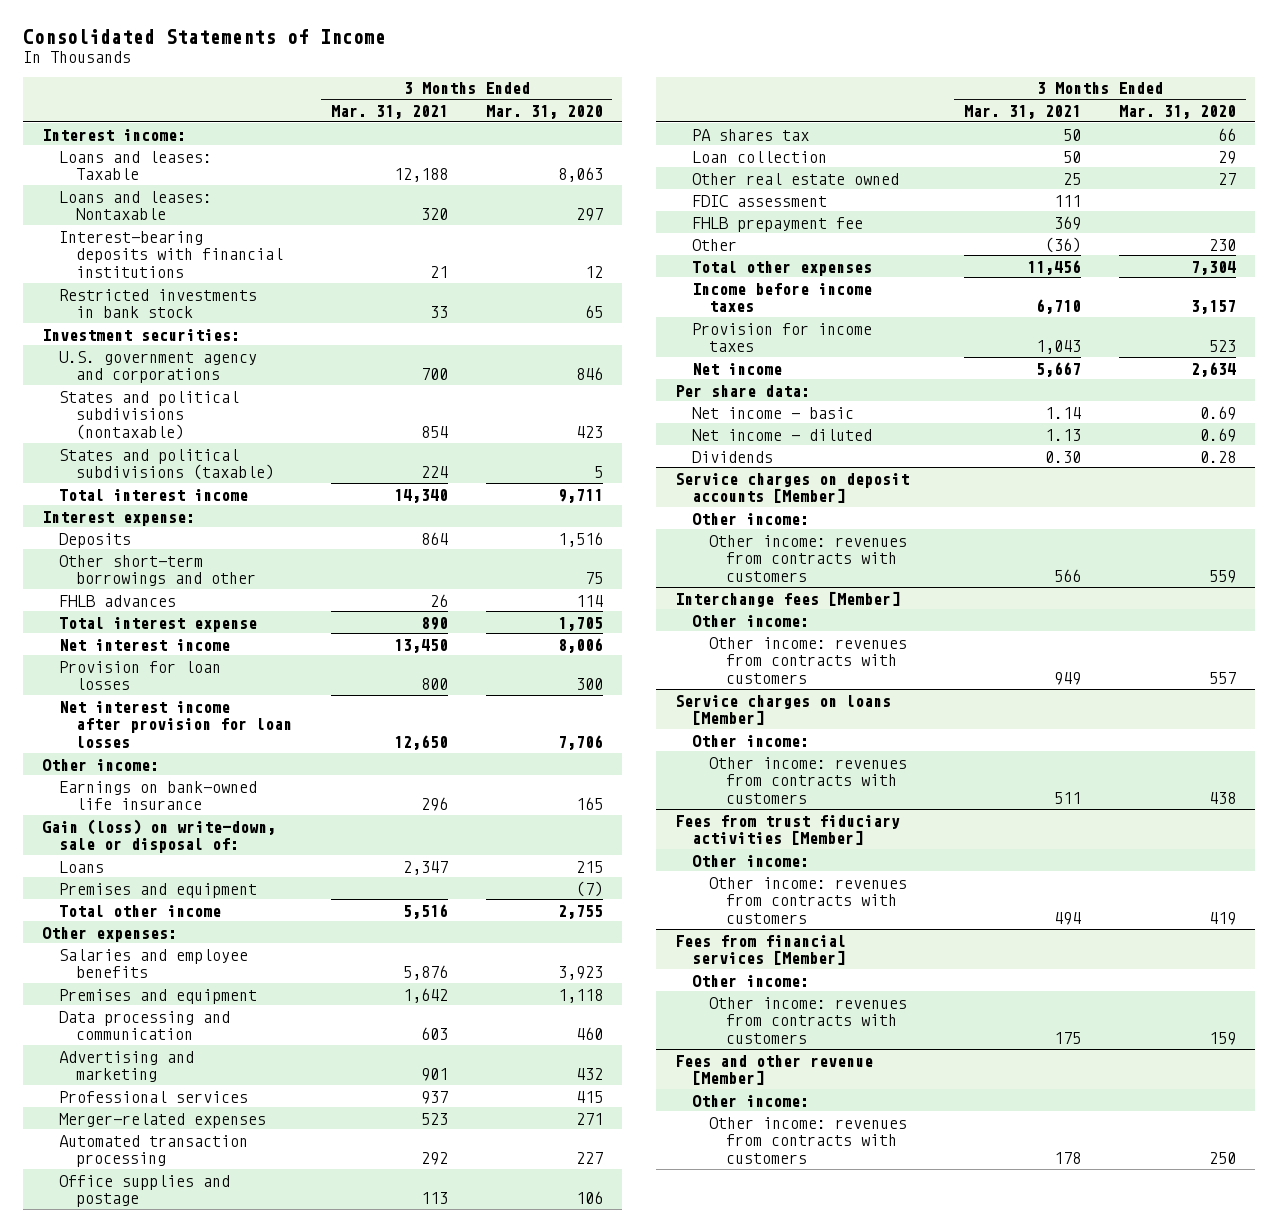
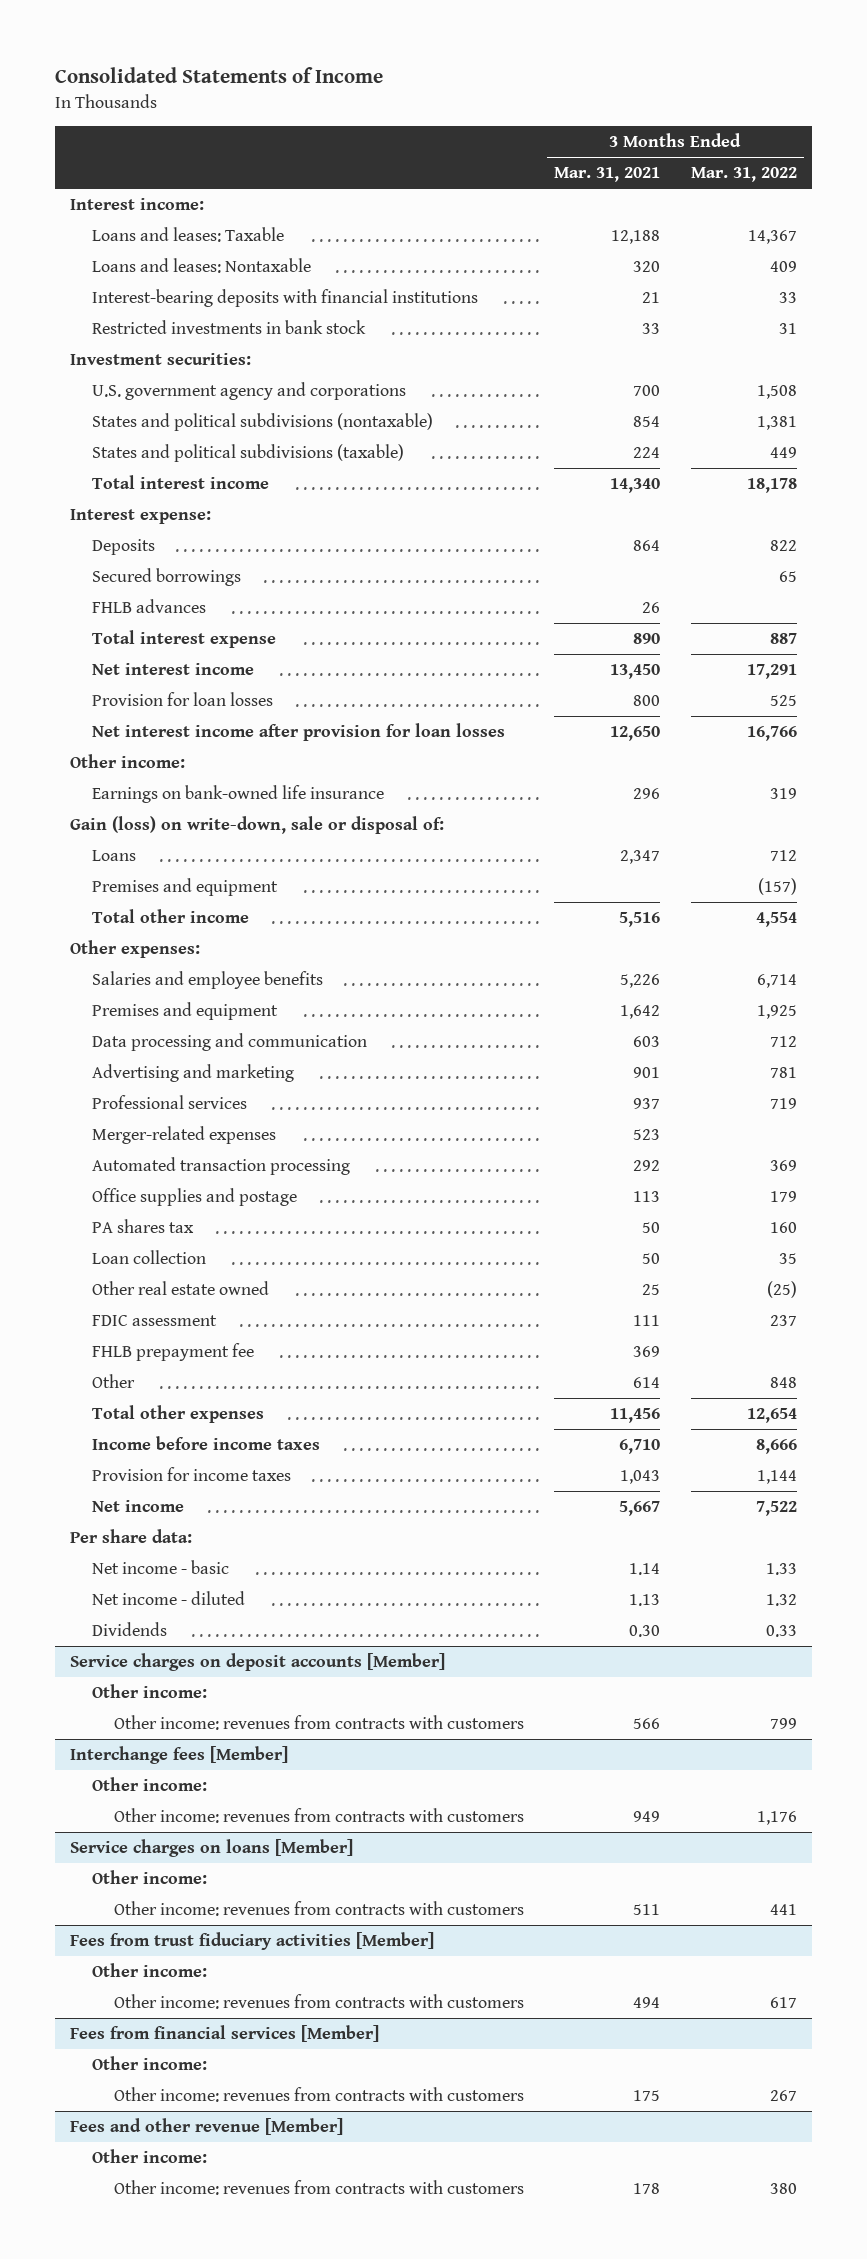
- | 3 Months Ended Mar. 31, 2021 | 3 Months Ended Mar. 31, 2020
+ | 3 Months Ended Mar. 31, 2021 | 3 Months Ended Mar. 31, 2022
- Other short-term borrowings and other | | 75
+ Secured borrowings | | 65
- Salaries and employee benefits | 5,876 | 3,923
+ Salaries and employee benefits | 5,226 | 6,714
- Other | (36) | 230
+ Other | 614 | 848

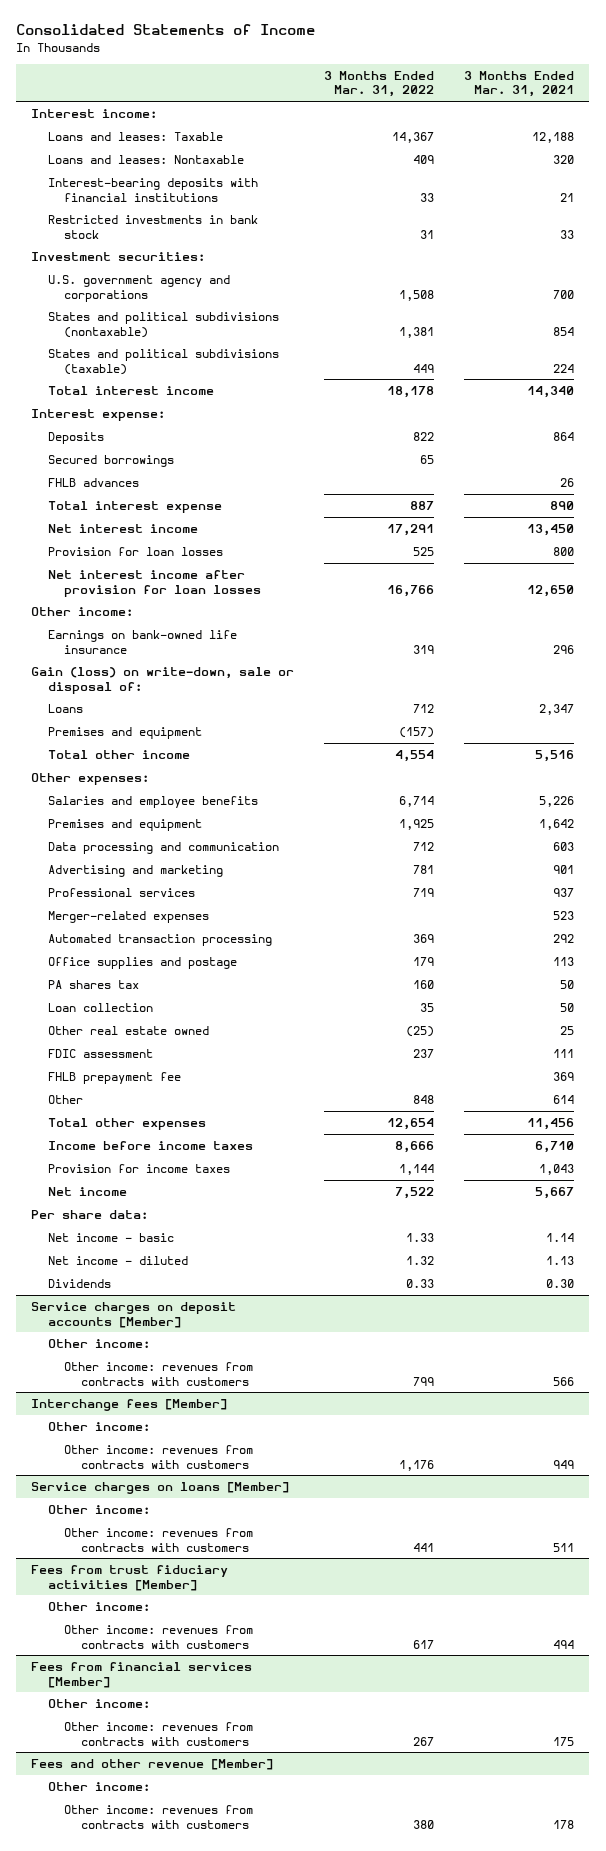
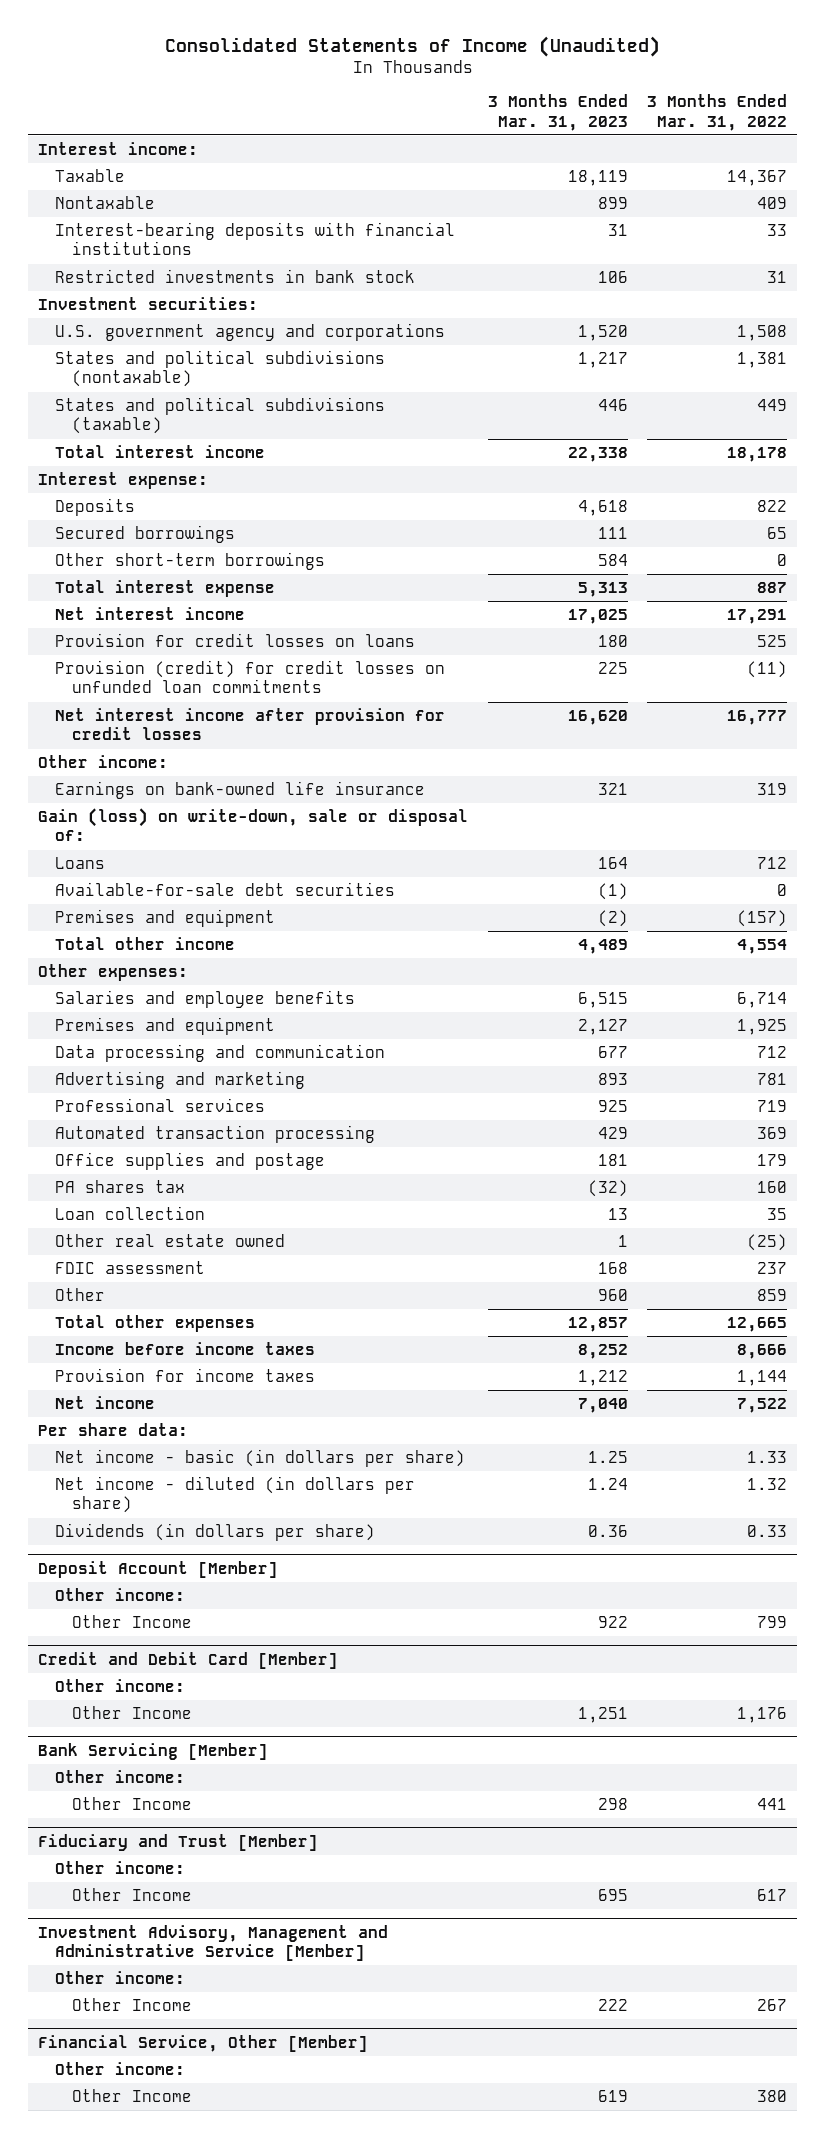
- Consolidated Statements of Income
+ Consolidated Statements of Income (Unaudited)
- | 3 Months Ended Mar. 31, 2022 | 3 Months Ended Mar. 31, 2021
+ | 3 Months Ended Mar. 31, 2023 | 3 Months Ended Mar. 31, 2022
- Loans and leases: Taxable | 14,367 | 12,188
- Loans and leases: Nontaxable | 409 | 320
+ Taxable | 18,119 | 14,367
+ Nontaxable | 899 | 409
- FHLB advances | | 26
+ Other short-term borrowings | 584 | 0
- Provision for loan losses | 525 | 800
- Net interest income after provision for loan losses | 16,766 | 12,650
+ Provision for credit losses on loans | 180 | 525
+ Provision (credit) for credit losses on unfunded loan commitments | 225 | (11)
+ Net interest income after provision for credit losses | 16,620 | 16,777
+ Available-for-sale debt securities | (1) | 0
- Merger-related expenses | | 523
- FHLB prepayment fee | | 369
- Other | 848 | 614
- Total other expenses | 12,654 | 11,456
+ Other | 960 | 859
+ Total other expenses | 12,857 | 12,665
- Net income - basic | 1.33 | 1.14
- Net income - diluted | 1.32 | 1.13
- Dividends | 0.33 | 0.30
- Service charges on deposit accounts [Member]
+ Net income - basic (in dollars per share) | 1.25 | 1.33
+ Net income - diluted (in dollars per share) | 1.24 | 1.32
+ Dividends (in dollars per share) | 0.36 | 0.33
+ Deposit Account [Member]
- Other income: revenues from contracts with customers | 799 | 566
- Interchange fees [Member]
+ Other Income | 922 | 799
+ Credit and Debit Card [Member]
- Other income: revenues from contracts with customers | 1,176 | 949
- Service charges on loans [Member]
+ Other Income | 1,251 | 1,176
+ Bank Servicing [Member]
- Other income: revenues from contracts with customers | 441 | 511
- Fees from trust fiduciary activities [Member]
+ Other Income | 298 | 441
+ Fiduciary and Trust [Member]
- Other income: revenues from contracts with customers | 617 | 494
- Fees from financial services [Member]
+ Other Income | 695 | 617
+ Investment Advisory, Management and Administrative Service [Member]
- Other income: revenues from contracts with customers | 267 | 175
- Fees and other revenue [Member]
+ Other Income | 222 | 267
+ Financial Service, Other [Member]
- Other income: revenues from contracts with customers | 380 | 178
+ Other Income | 619 | 380

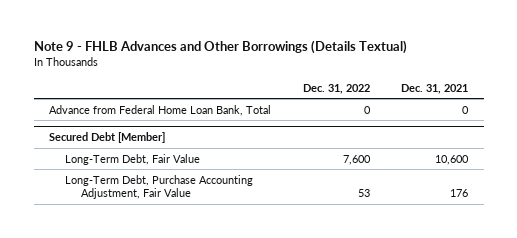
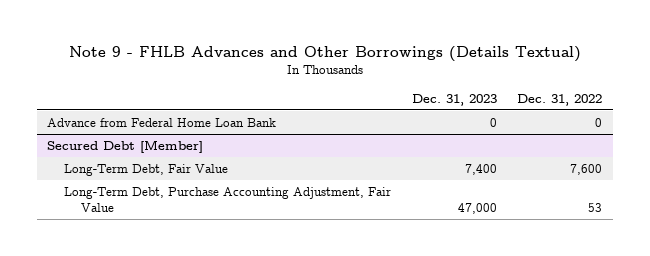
- | Dec. 31, 2022 | Dec. 31, 2021
+ | Dec. 31, 2023 | Dec. 31, 2022
- Advance from Federal Home Loan Bank, Total | 0 | 0
+ Advance from Federal Home Loan Bank | 0 | 0

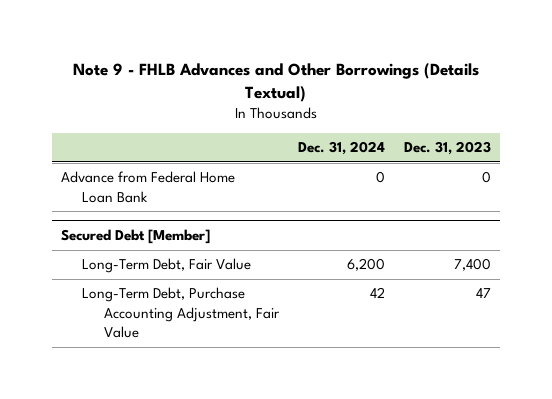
- | Dec. 31, 2023 | Dec. 31, 2022
+ | Dec. 31, 2024 | Dec. 31, 2023
@ Secured Debt [Member]
- Long-Term Debt, Purchase Accounting Adjustment, Fair Value | 47,000 | 53
+ Long-Term Debt, Purchase Accounting Adjustment, Fair Value | 42 | 47

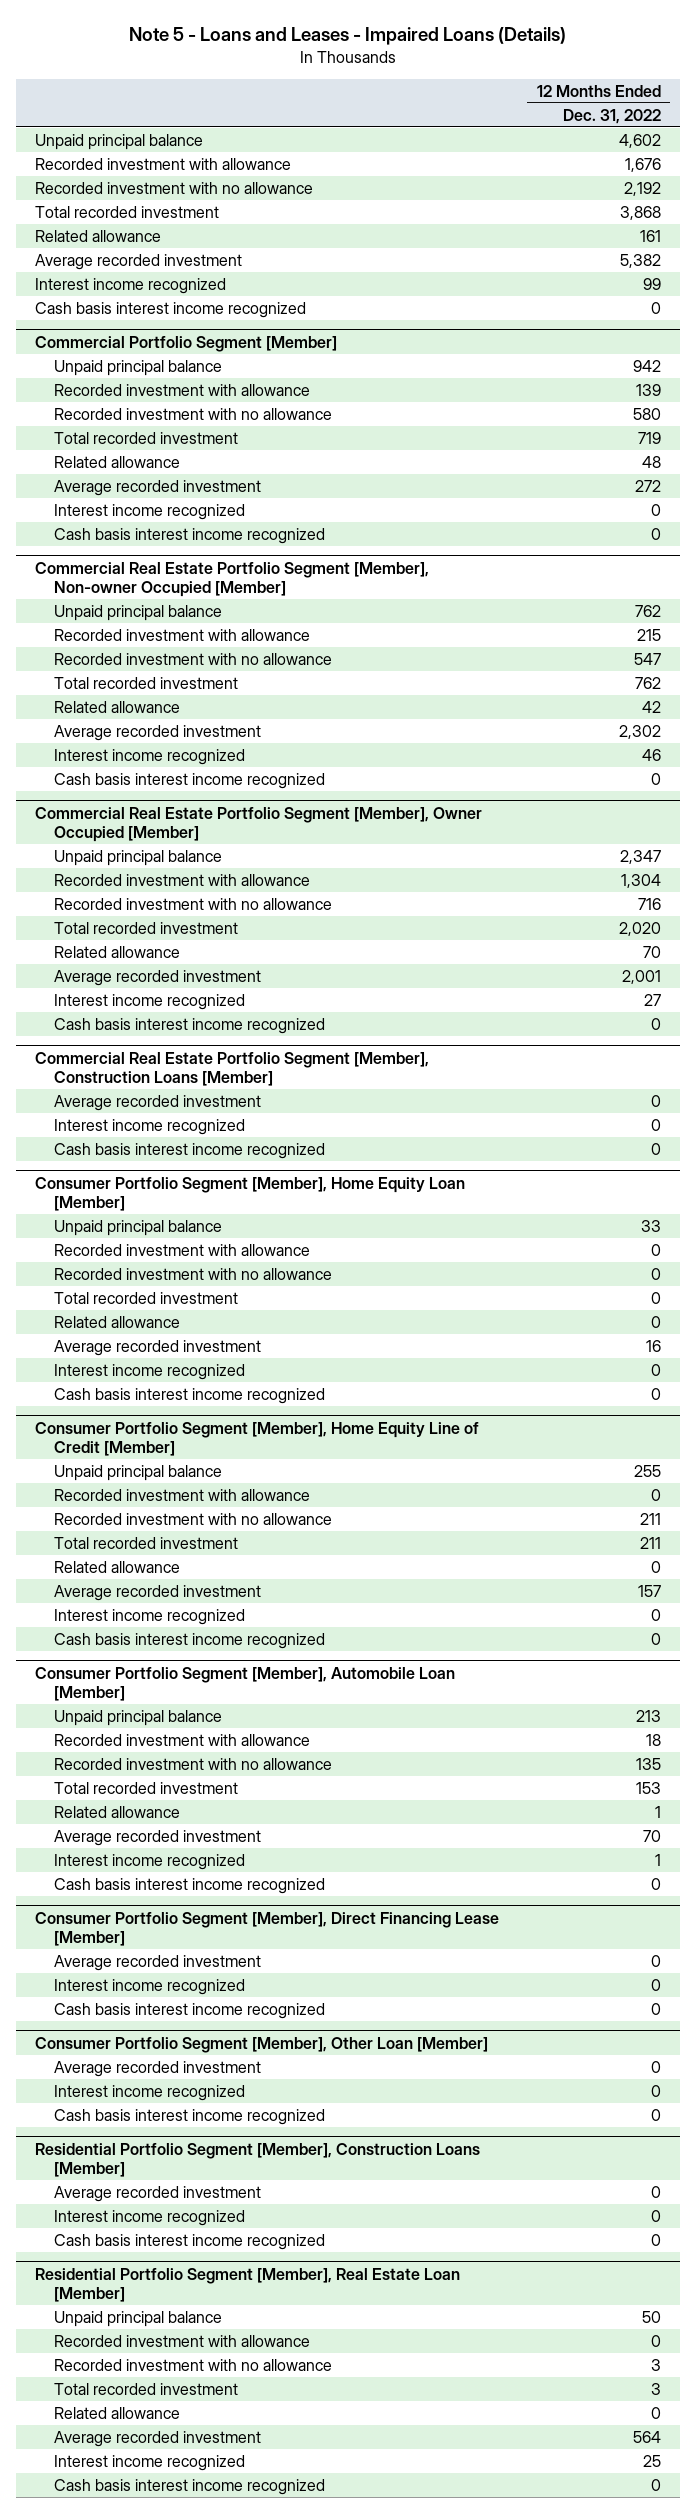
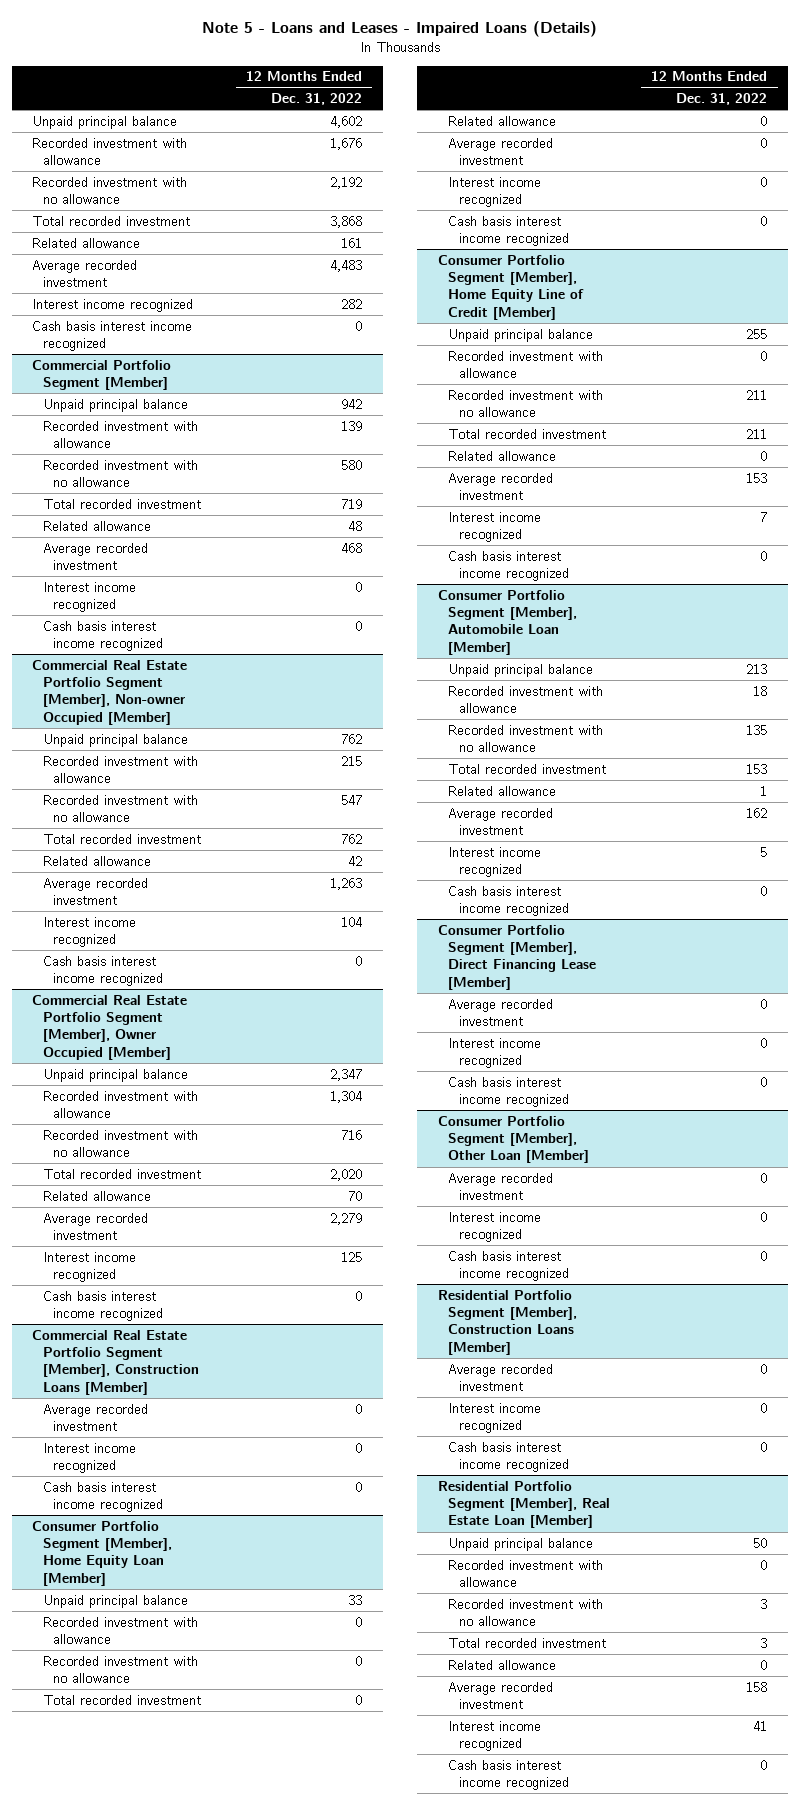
- Average recorded investment | 5,382
- Interest income recognized | 99
+ Average recorded investment | 4,483
+ Interest income recognized | 282
@ Commercial Portfolio Segment [Member]
- Average recorded investment | 272
+ Average recorded investment | 468
@ Commercial Real Estate Portfolio Segment [Member], Non-owner Occupied [Member]
- Average recorded investment | 2,302
- Interest income recognized | 46
+ Average recorded investment | 1,263
+ Interest income recognized | 104
@ Commercial Real Estate Portfolio Segment [Member], Owner Occupied [Member]
- Average recorded investment | 2,001
- Interest income recognized | 27
+ Average recorded investment | 2,279
+ Interest income recognized | 125
@ Consumer Portfolio Segment [Member], Home Equity Loan [Member]
- Average recorded investment | 16
+ Average recorded investment | 0
@ Consumer Portfolio Segment [Member], Home Equity Line of Credit [Member]
- Average recorded investment | 157
- Interest income recognized | 0
+ Average recorded investment | 153
+ Interest income recognized | 7
@ Consumer Portfolio Segment [Member], Automobile Loan [Member]
- Average recorded investment | 70
- Interest income recognized | 1
+ Average recorded investment | 162
+ Interest income recognized | 5
@ Residential Portfolio Segment [Member], Real Estate Loan [Member]
- Average recorded investment | 564
- Interest income recognized | 25
+ Average recorded investment | 158
+ Interest income recognized | 41

